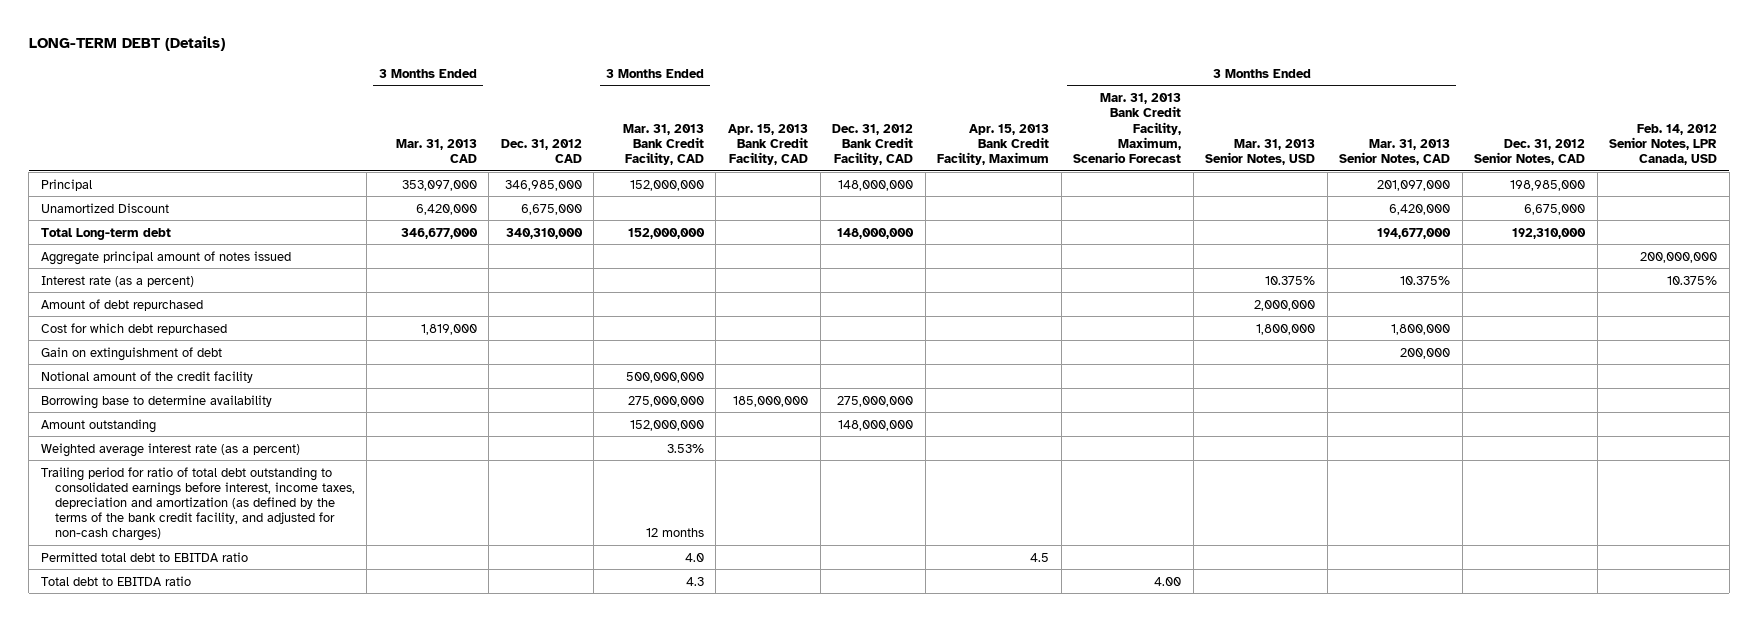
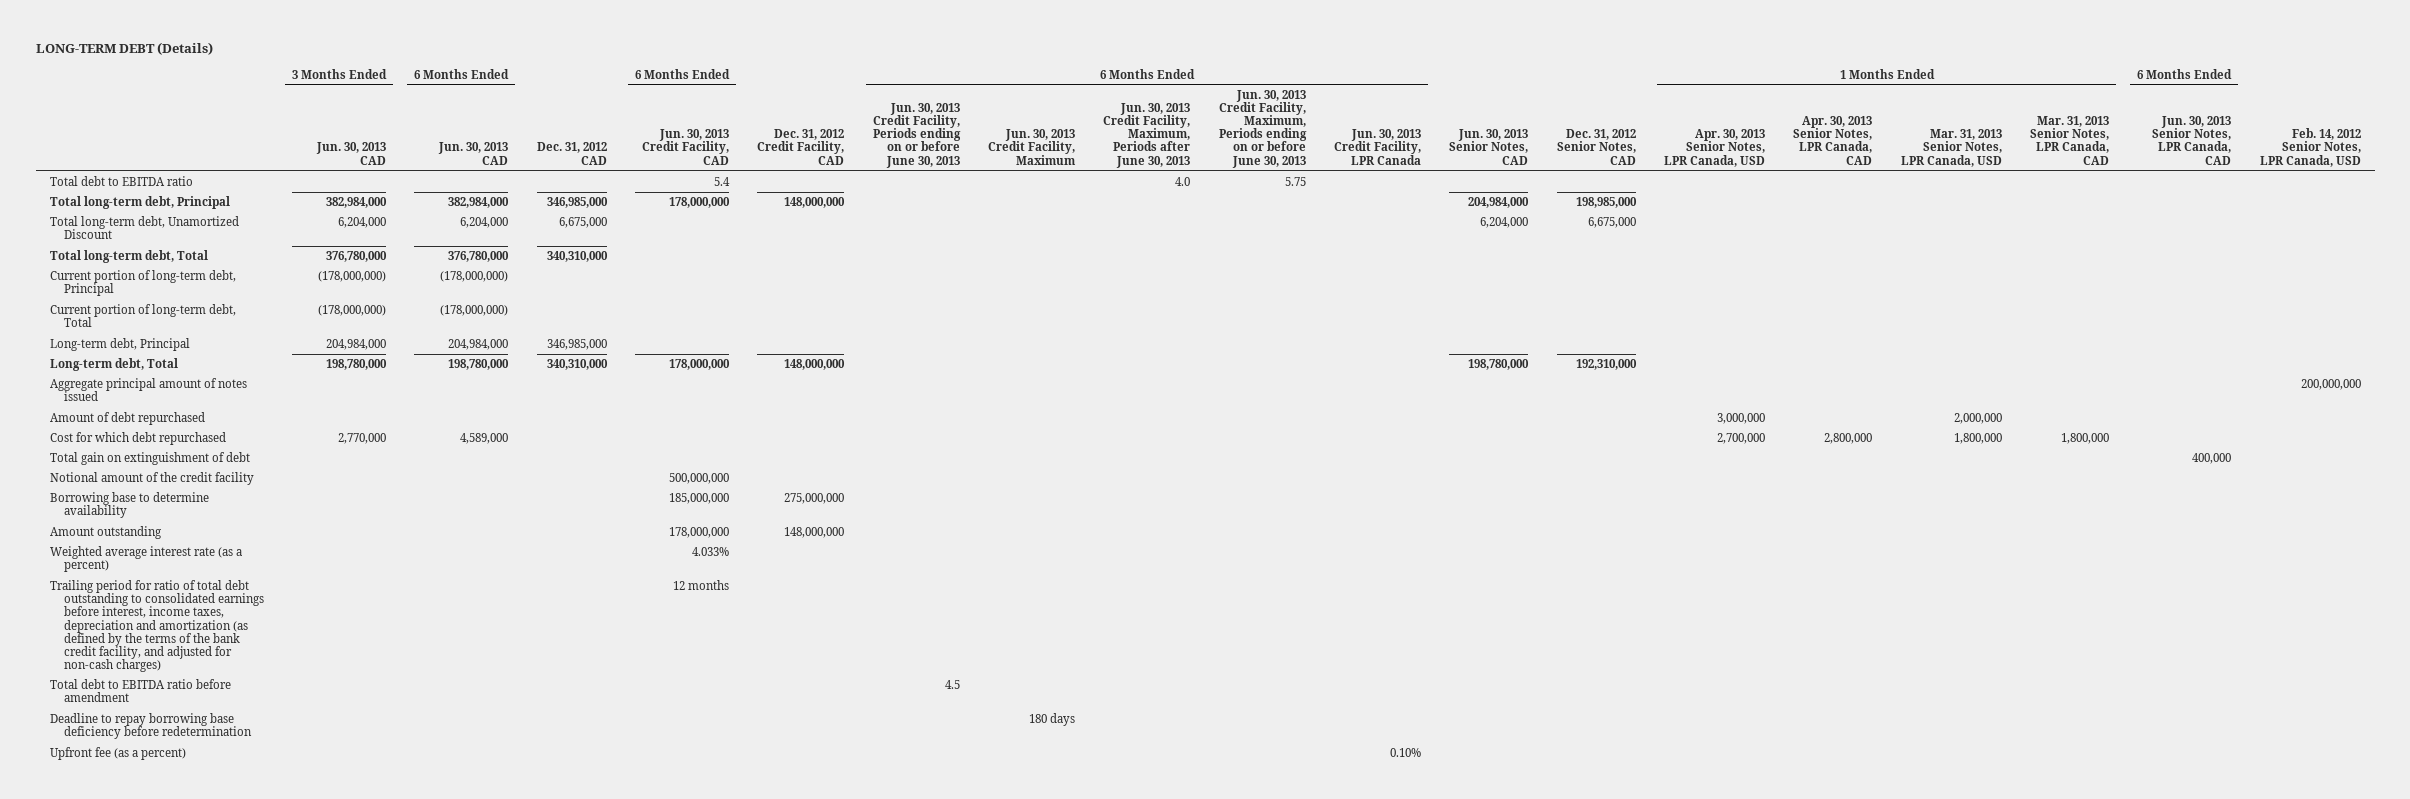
- | 3 Months Ended Mar. 31, 2013 CAD | Dec. 31, 2012 CAD | 3 Months Ended Mar. 31, 2013 Bank Credit Facility, CAD | Apr. 15, 2013 Bank Credit Facility, CAD | Dec. 31, 2012 Bank Credit Facility, CAD | Apr. 15, 2013 Bank Credit Facility, Maximum | 3 Months Ended Mar. 31, 2013 Bank Credit Facility, Maximum, Scenario Forecast | 3 Months Ended Mar. 31, 2013 Senior Notes, USD | 3 Months Ended Mar. 31, 2013 Senior Notes, CAD | Dec. 31, 2012 Senior Notes, CAD | Feb. 14, 2012 Senior Notes, LPR Canada, USD
+ | 3 Months Ended Jun. 30, 2013 CAD | 6 Months Ended Jun. 30, 2013 CAD | Dec. 31, 2012 CAD | 6 Months Ended Jun. 30, 2013 Credit Facility, CAD | Dec. 31, 2012 Credit Facility, CAD | 6 Months Ended Jun. 30, 2013 Credit Facility, Periods ending on or before June 30, 2013 | 6 Months Ended Jun. 30, 2013 Credit Facility, Maximum | 6 Months Ended Jun. 30, 2013 Credit Facility, Maximum, Periods after June 30, 2013 | 6 Months Ended Jun. 30, 2013 Credit Facility, Maximum, Periods ending on or before June 30, 2013 | 6 Months Ended Jun. 30, 2013 Credit Facility, LPR Canada | Jun. 30, 2013 Senior Notes, CAD | Dec. 31, 2012 Senior Notes, CAD | 1 Months Ended Apr. 30, 2013 Senior Notes, LPR Canada, USD | 1 Months Ended Apr. 30, 2013 Senior Notes, LPR Canada, CAD | 1 Months Ended Mar. 31, 2013 Senior Notes, LPR Canada, USD | 1 Months Ended Mar. 31, 2013 Senior Notes, LPR Canada, CAD | 6 Months Ended Jun. 30, 2013 Senior Notes, LPR Canada, CAD | Feb. 14, 2012 Senior Notes, LPR Canada, USD
- Principal | 353,097,000 | 346,985,000 | 152,000,000 | | 148,000,000 | | | | 201,097,000 | 198,985,000 |
- Unamortized Discount | 6,420,000 | 6,675,000 | | | | | | | 6,420,000 | 6,675,000 |
- Total Long-term debt | 346,677,000 | 340,310,000 | 152,000,000 | | 148,000,000 | | | | 194,677,000 | 192,310,000 |
moved up: Total debt to EBITDA ratio | | | | 5.4 | | | | 4.0 | 5.75 | | | | | | | | |
+ Total long-term debt, Principal | 382,984,000 | 382,984,000 | 346,985,000 | 178,000,000 | 148,000,000 | | | | | | 204,984,000 | 198,985,000 | | | | | |
+ Total long-term debt, Unamortized Discount | 6,204,000 | 6,204,000 | 6,675,000 | | | | | | | | 6,204,000 | 6,675,000 | | | | | |
+ Total long-term debt, Total | 376,780,000 | 376,780,000 | 340,310,000 | | | | | | | | | | | | | | |
+ Current portion of long-term debt, Principal | (178,000,000) | (178,000,000) | | | | | | | | | | | | | | | |
+ Current portion of long-term debt, Total | (178,000,000) | (178,000,000) | | | | | | | | | | | | | | | |
+ Long-term debt, Principal | 204,984,000 | 204,984,000 | 346,985,000 | | | | | | | | | | | | | | |
+ Long-term debt, Total | 198,780,000 | 198,780,000 | 340,310,000 | 178,000,000 | 148,000,000 | | | | | | 198,780,000 | 192,310,000 | | | | | |
- Interest rate (as a percent) | | | | | | | | 10.375% | 10.375% | | 10.375%
- Gain on extinguishment of debt | | | | | | | | | 200,000 | |
+ Total gain on extinguishment of debt | | | | | | | | | | | | | | | | | 400,000 |
- Permitted total debt to EBITDA ratio | | | 4.0 | | | 4.5 | | | | |
+ Total debt to EBITDA ratio before amendment | | | | | | 4.5 | | | | | | | | | | | |
+ Deadline to repay borrowing base deficiency before redetermination | | | | | | | 180 days | | | | | | | | | | |
+ Upfront fee (as a percent) | | | | | | | | | | 0.10% | | | | | | | |

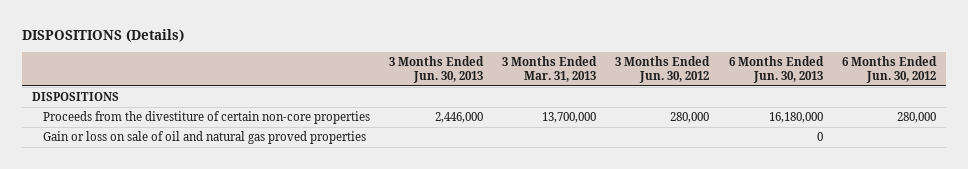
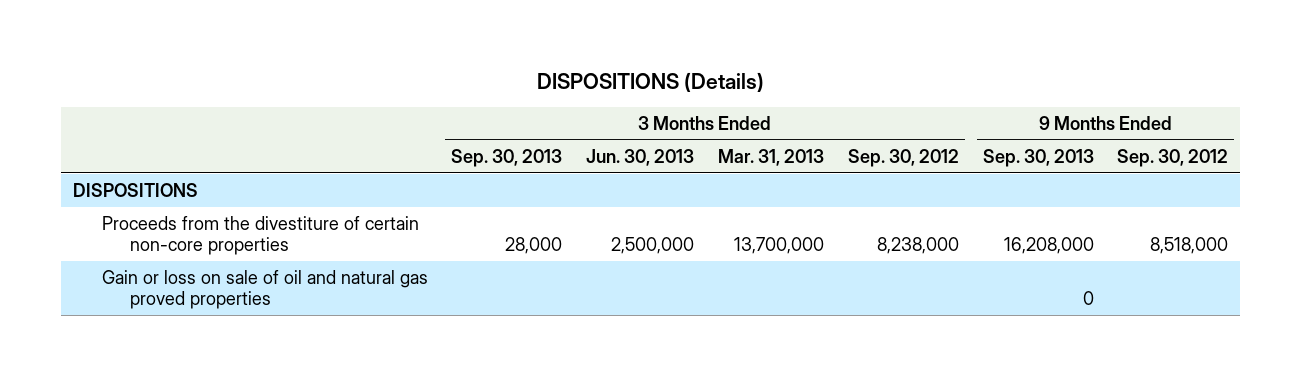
- | 3 Months Ended Jun. 30, 2013 | 3 Months Ended Mar. 31, 2013 | 3 Months Ended Jun. 30, 2012 | 6 Months Ended Jun. 30, 2013 | 6 Months Ended Jun. 30, 2012
+ | 3 Months Ended Sep. 30, 2013 | 3 Months Ended Jun. 30, 2013 | 3 Months Ended Mar. 31, 2013 | 3 Months Ended Sep. 30, 2012 | 9 Months Ended Sep. 30, 2013 | 9 Months Ended Sep. 30, 2012
- Proceeds from the divestiture of certain non-core properties | 2,446,000 | 13,700,000 | 280,000 | 16,180,000 | 280,000
+ Proceeds from the divestiture of certain non-core properties | 28,000 | 2,500,000 | 13,700,000 | 8,238,000 | 16,208,000 | 8,518,000

